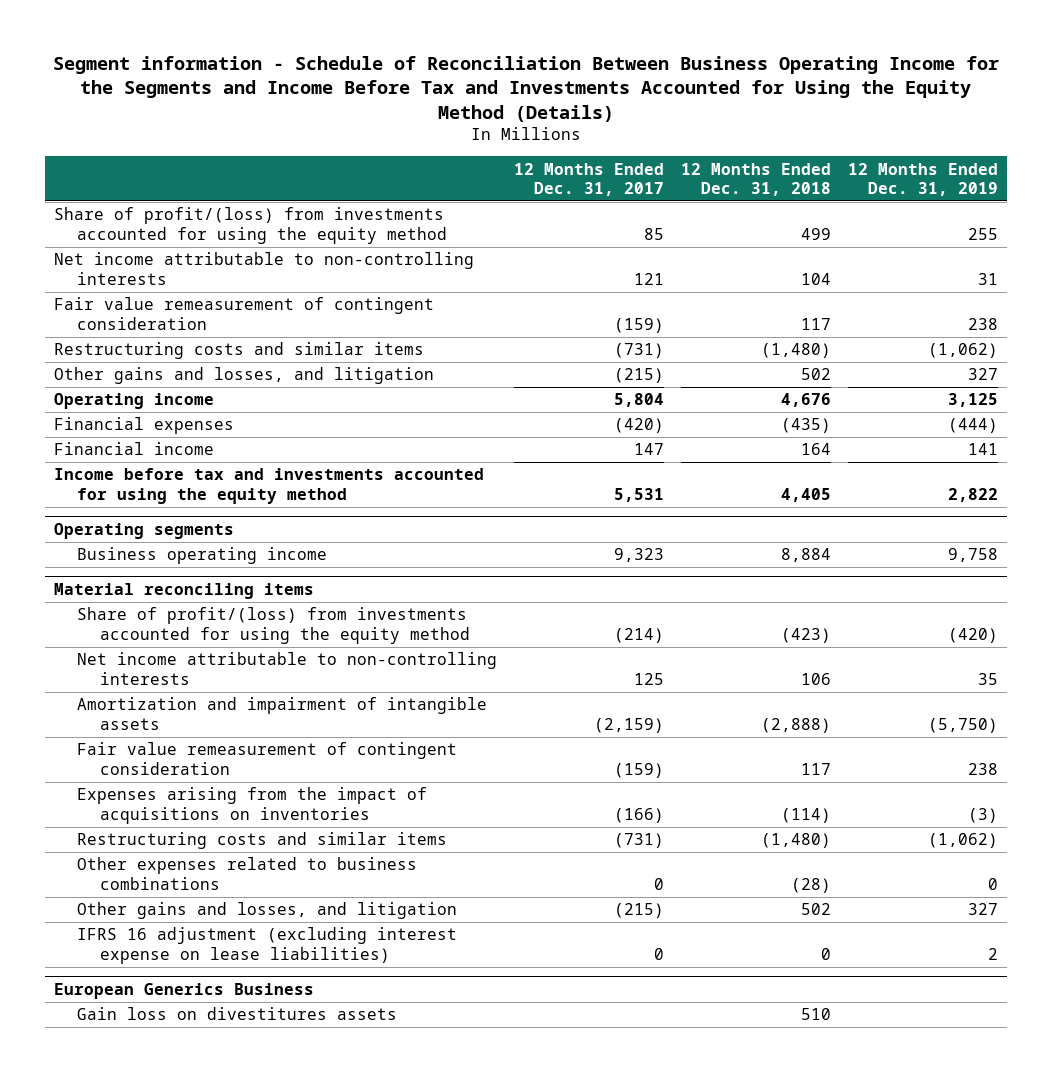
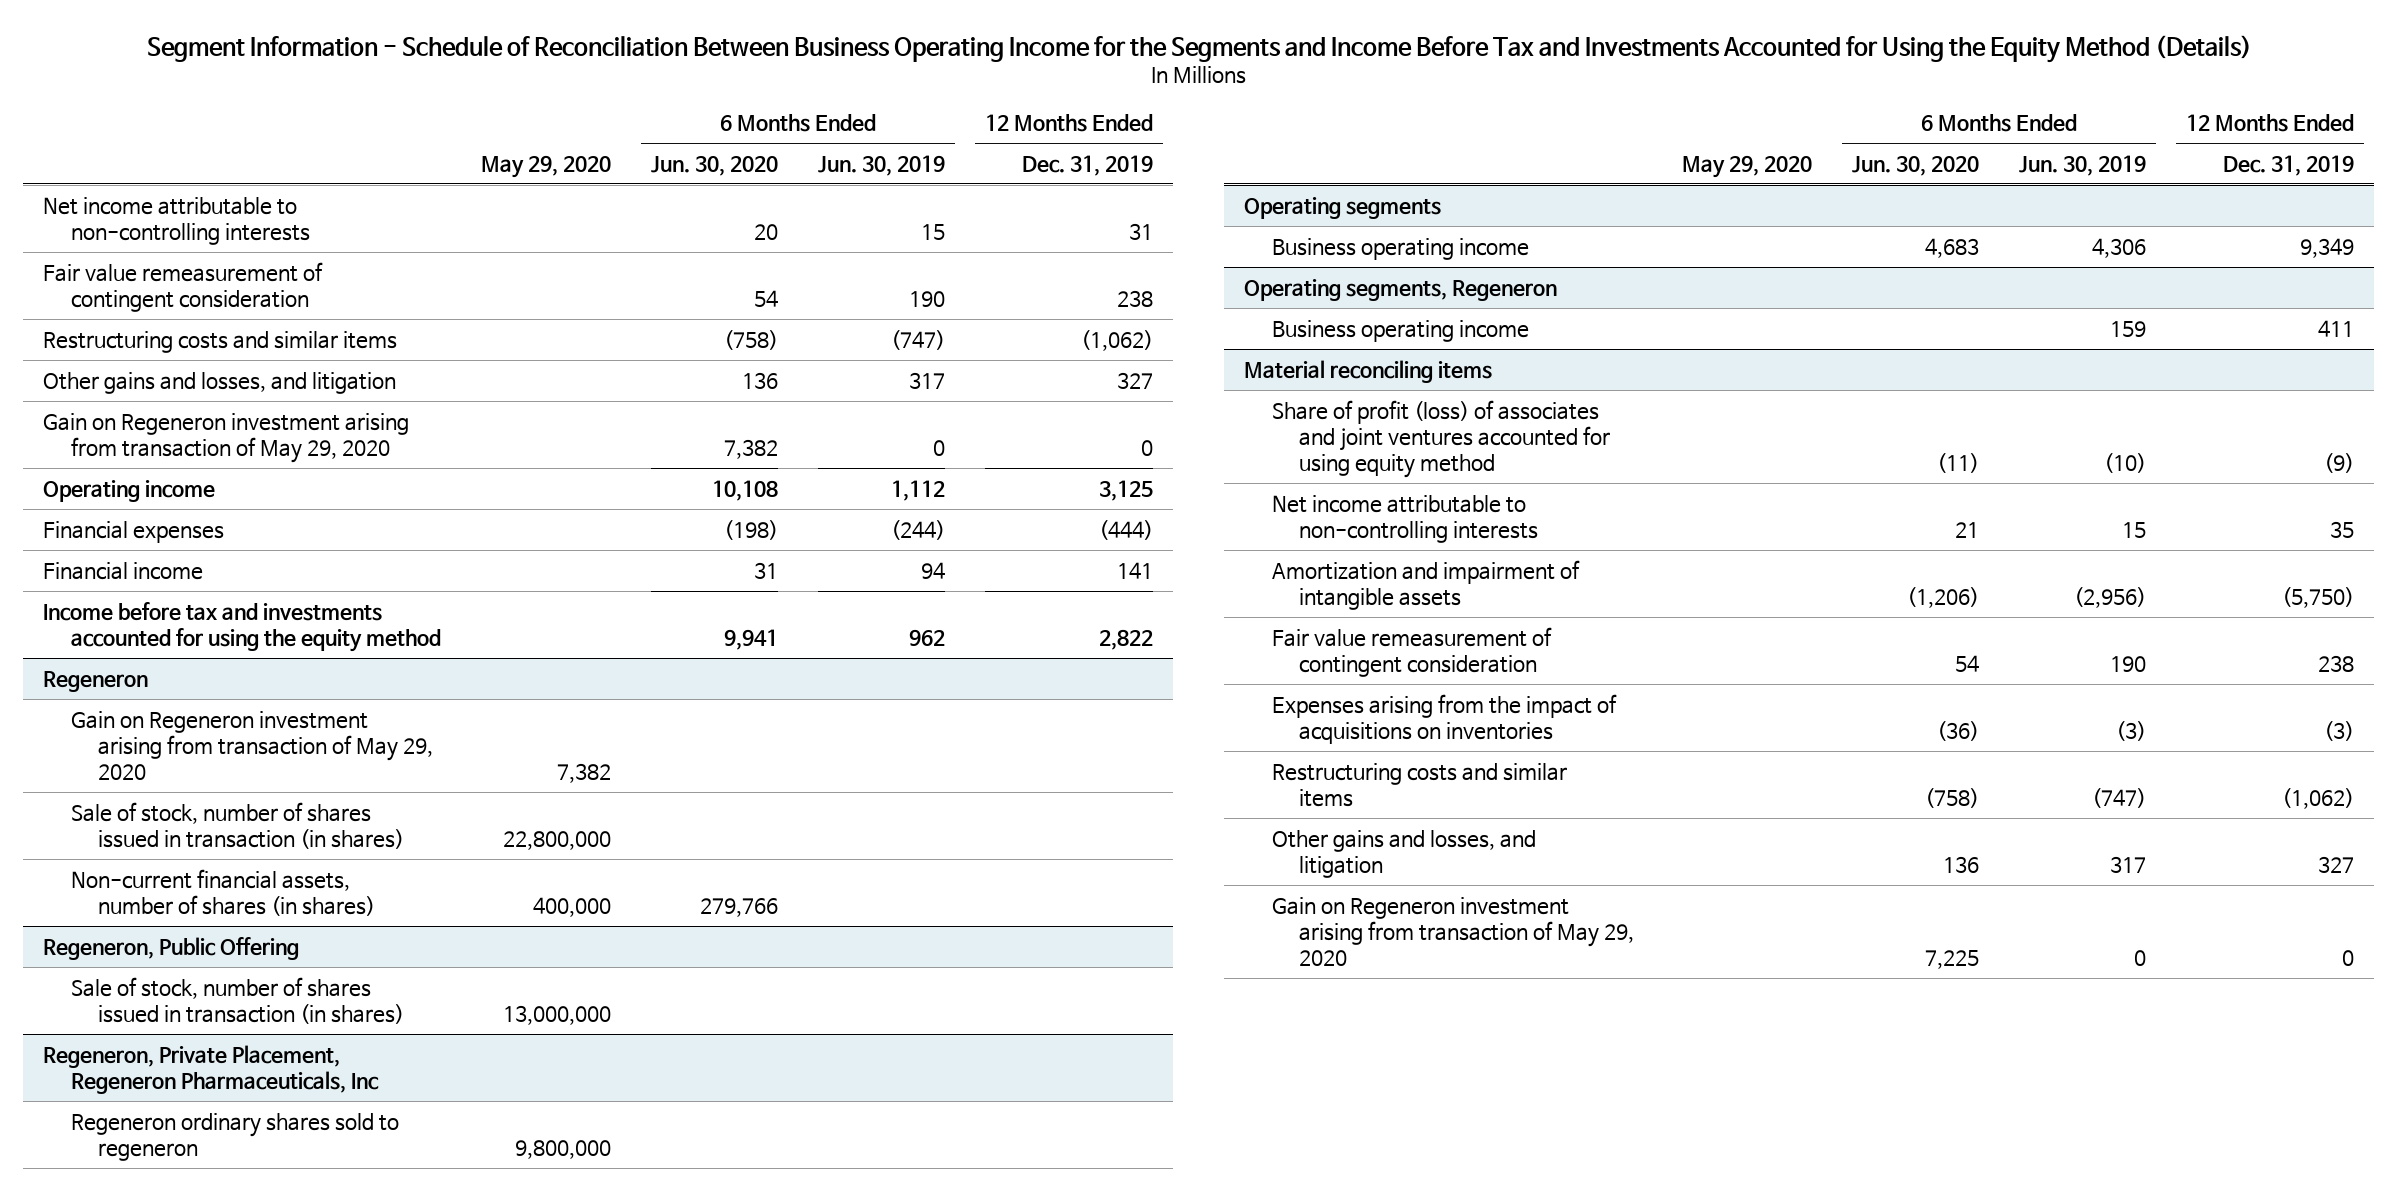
- Segment information - Schedule of Reconciliation Between Business Operating Income for the Segments and Income Before Tax and Investments Accounted for Using the Equity Method (Details)
+ Segment Information - Schedule of Reconciliation Between Business Operating Income for the Segments and Income Before Tax and Investments Accounted for Using the Equity Method (Details)
- | 12 Months Ended Dec. 31, 2017 | 12 Months Ended Dec. 31, 2018 | 12 Months Ended Dec. 31, 2019
+ | May 29, 2020 | 6 Months Ended Jun. 30, 2020 | 6 Months Ended Jun. 30, 2019 | 12 Months Ended Dec. 31, 2019
- Share of profit/(loss) from investments accounted for using the equity method | 85 | 499 | 255
+ Gain on Regeneron investment arising from transaction of May 29, 2020 | | 7,382 | 0 | 0
+ Regeneron
+ Gain on Regeneron investment arising from transaction of May 29, 2020 | 7,382 | | |
+ Sale of stock, number of shares issued in transaction (in shares) | 22,800,000 | | |
+ Non-current financial assets, number of shares (in shares) | 400,000 | 279,766 | |
+ Regeneron, Public Offering
+ Sale of stock, number of shares issued in transaction (in shares) | 13,000,000 | | |
+ Regeneron, Private Placement, Regeneron Pharmaceuticals, Inc
+ Regeneron ordinary shares sold to regeneron | 9,800,000 | | |
@ Operating segments
- Business operating income | 9,323 | 8,884 | 9,758
+ Business operating income | | 4,683 | 4,306 | 9,349
+ Operating segments, Regeneron
+ Business operating income | | | 159 | 411
@ Material reconciling items
- Share of profit/(loss) from investments accounted for using the equity method | (214) | (423) | (420)
+ Share of profit (loss) of associates and joint ventures accounted for using equity method | | (11) | (10) | (9)
- Other expenses related to business combinations | 0 | (28) | 0
- IFRS 16 adjustment (excluding interest expense on lease liabilities) | 0 | 0 | 2
- European Generics Business
- Gain loss on divestitures assets | | 510 |
@ Material reconciling items
+ Gain on Regeneron investment arising from transaction of May 29, 2020 | | 7,225 | 0 | 0

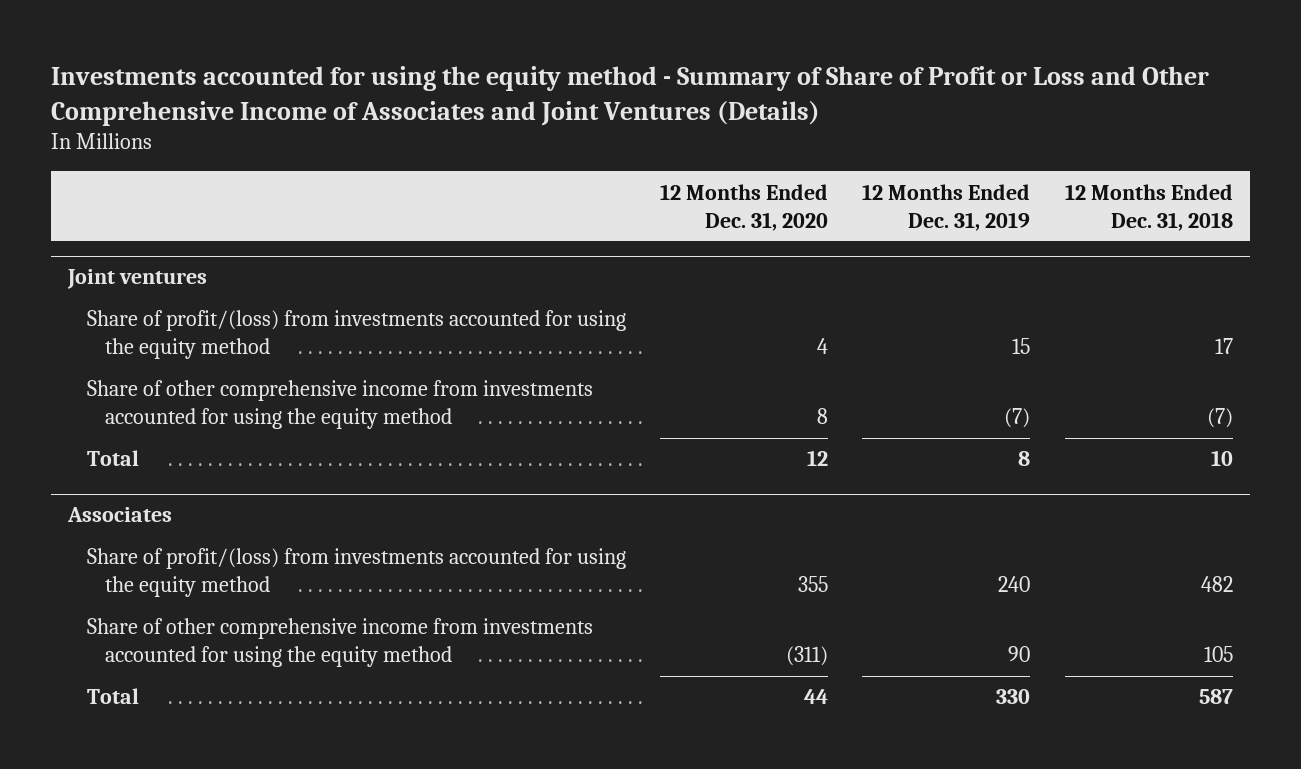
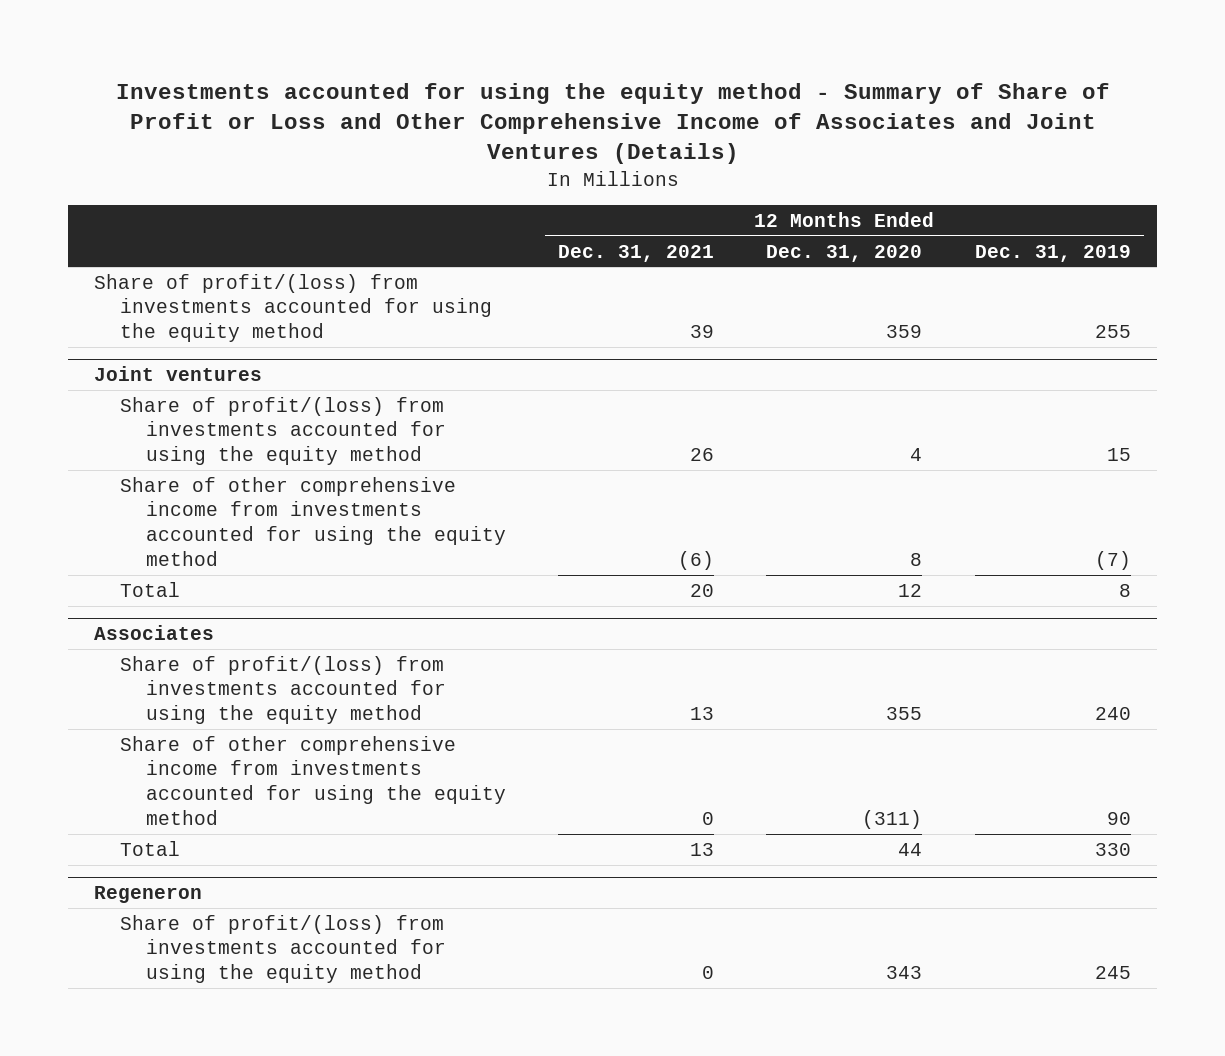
- | 12 Months Ended Dec. 31, 2020 | 12 Months Ended Dec. 31, 2019 | 12 Months Ended Dec. 31, 2018
+ | 12 Months Ended Dec. 31, 2021 | 12 Months Ended Dec. 31, 2020 | 12 Months Ended Dec. 31, 2019
+ Share of profit/(loss) from investments accounted for using the equity method | 39 | 359 | 255
+ Regeneron
+ Share of profit/(loss) from investments accounted for using the equity method | 0 | 343 | 245

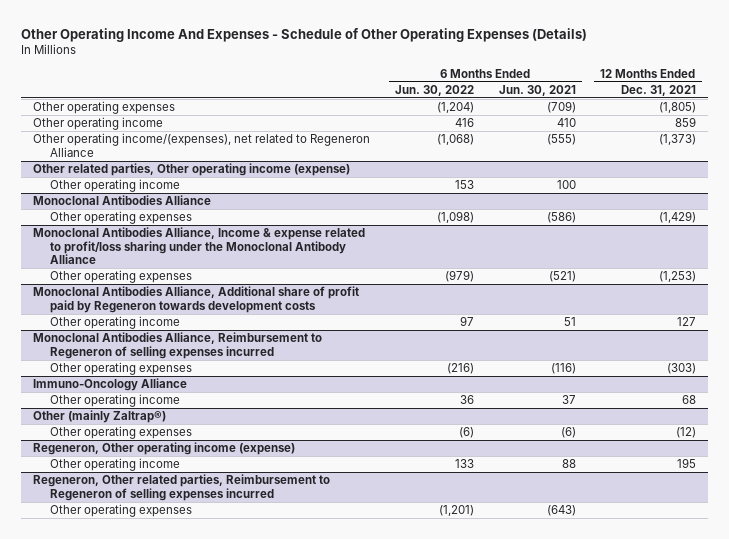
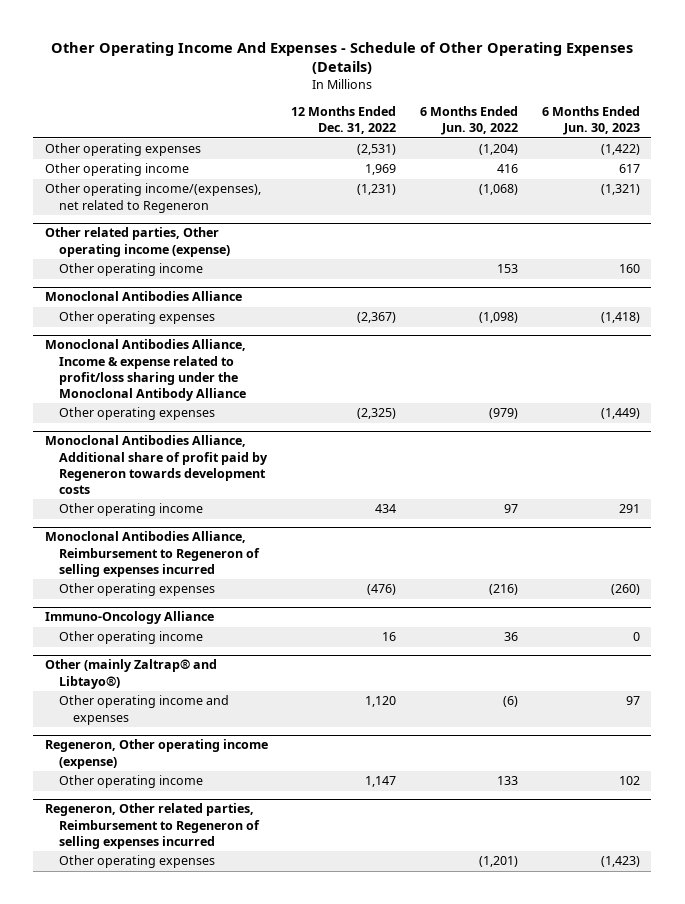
- | 6 Months Ended Jun. 30, 2022 | 6 Months Ended Jun. 30, 2021 | 12 Months Ended Dec. 31, 2021
+ | 12 Months Ended Dec. 31, 2022 | 6 Months Ended Jun. 30, 2022 | 6 Months Ended Jun. 30, 2023
- Other operating income/(expenses), net related to Regeneron Alliance | (1,068) | (555) | (1,373)
+ Other operating income/(expenses), net related to Regeneron | (1,231) | (1,068) | (1,321)
- Other (mainly Zaltrap®)
- Other operating expenses | (6) | (6) | (12)
+ Other (mainly Zaltrap® and Libtayo®)
+ Other operating income and expenses | 1,120 | (6) | 97

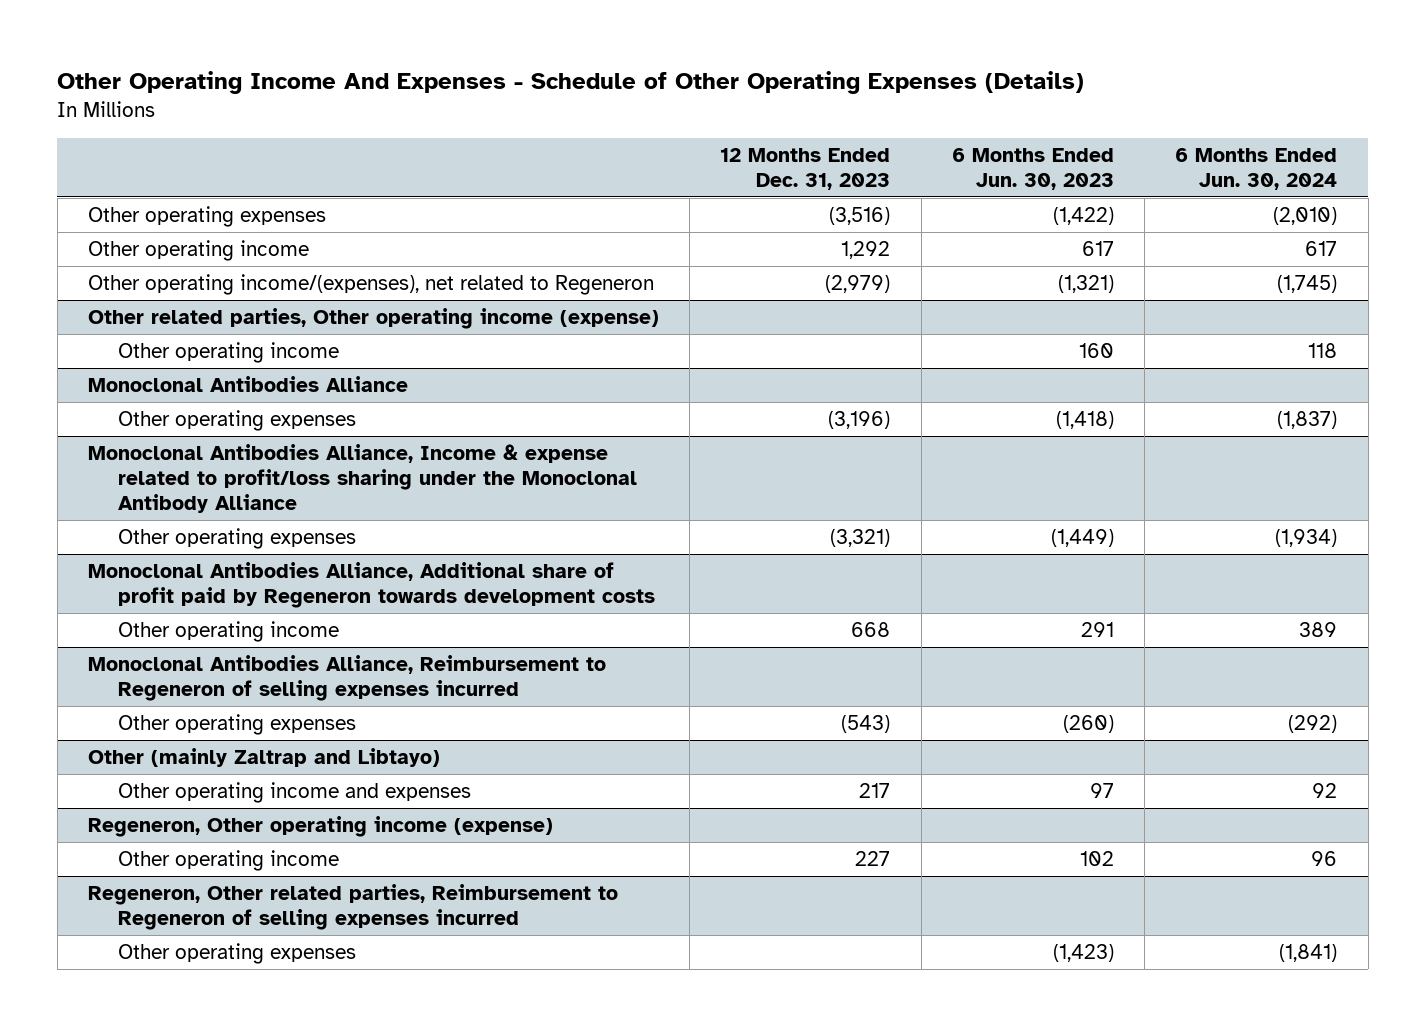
- | 12 Months Ended Dec. 31, 2022 | 6 Months Ended Jun. 30, 2022 | 6 Months Ended Jun. 30, 2023
+ | 12 Months Ended Dec. 31, 2023 | 6 Months Ended Jun. 30, 2023 | 6 Months Ended Jun. 30, 2024
- Immuno-Oncology Alliance
- Other operating income | 16 | 36 | 0
- Other (mainly Zaltrap® and Libtayo®)
+ Other (mainly Zaltrap and Libtayo)

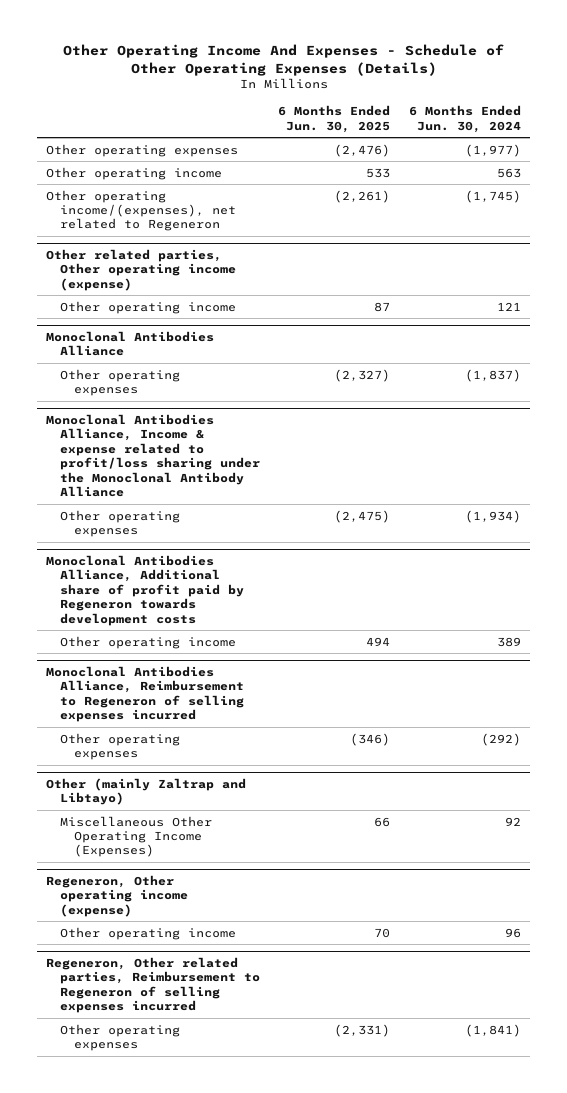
- | 12 Months Ended Dec. 31, 2023 | 6 Months Ended Jun. 30, 2023 | 6 Months Ended Jun. 30, 2024
+ | 6 Months Ended Jun. 30, 2025 | 6 Months Ended Jun. 30, 2024
- Other operating expenses | (3,516) | (1,422) | (2,010)
- Other operating income | 1,292 | 617 | 617
+ Other operating expenses | (2,476) | (1,977)
+ Other operating income | 533 | 563
@ Other related parties, Other operating income (expense)
- Other operating income | | 160 | 118
+ Other operating income | 87 | 121
@ Other (mainly Zaltrap and Libtayo)
- Other operating income and expenses | 217 | 97 | 92
+ Miscellaneous Other Operating Income (Expenses) | 66 | 92

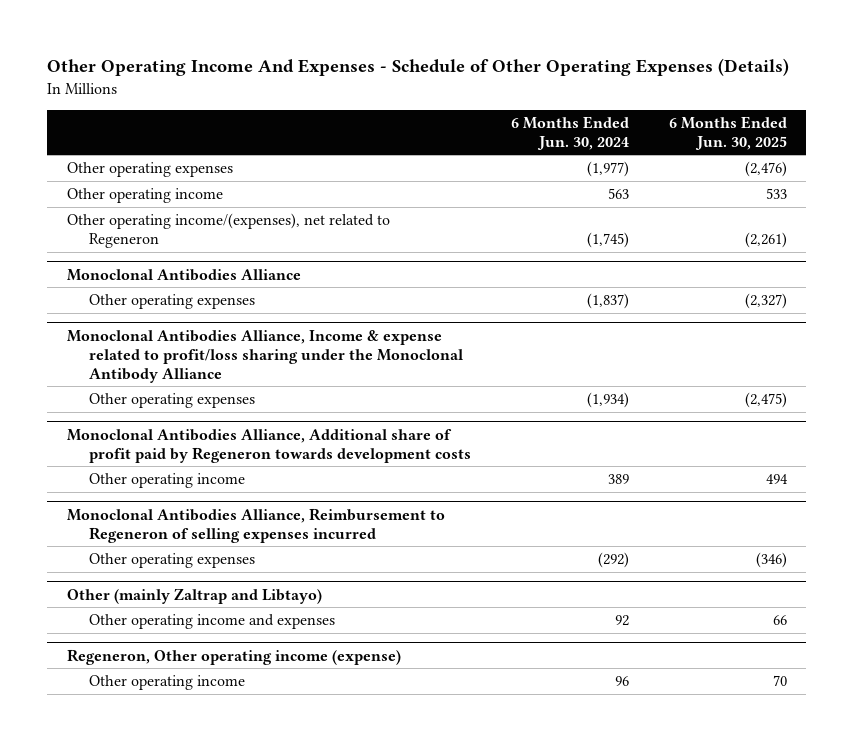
- | 6 Months Ended Jun. 30, 2025 | 6 Months Ended Jun. 30, 2024
+ | 6 Months Ended Jun. 30, 2024 | 6 Months Ended Jun. 30, 2025
- Other related parties, Other operating income (expense)
- Other operating income | 87 | 121
@ Other (mainly Zaltrap and Libtayo)
- Miscellaneous Other Operating Income (Expenses) | 66 | 92
+ Other operating income and expenses | 92 | 66
- Regeneron, Other related parties, Reimbursement to Regeneron of selling expenses incurred
- Other operating expenses | (2,331) | (1,841)

